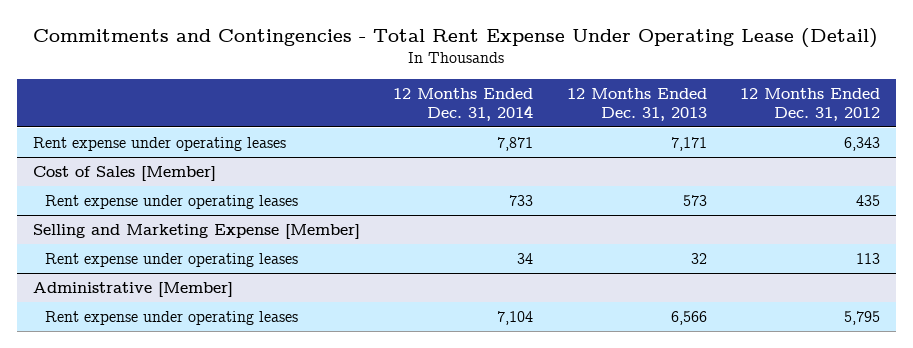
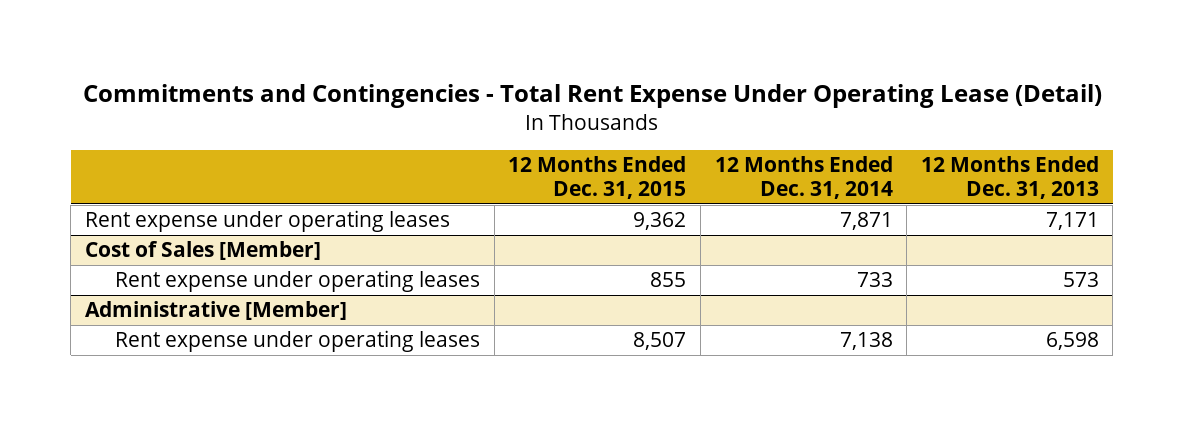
- | 12 Months Ended Dec. 31, 2014 | 12 Months Ended Dec. 31, 2013 | 12 Months Ended Dec. 31, 2012
+ | 12 Months Ended Dec. 31, 2015 | 12 Months Ended Dec. 31, 2014 | 12 Months Ended Dec. 31, 2013
- Selling and Marketing Expense [Member]
- Rent expense under operating leases | 34 | 32 | 113
@ Administrative [Member]
- Rent expense under operating leases | 7,104 | 6,566 | 5,795
+ Rent expense under operating leases | 8,507 | 7,138 | 6,598

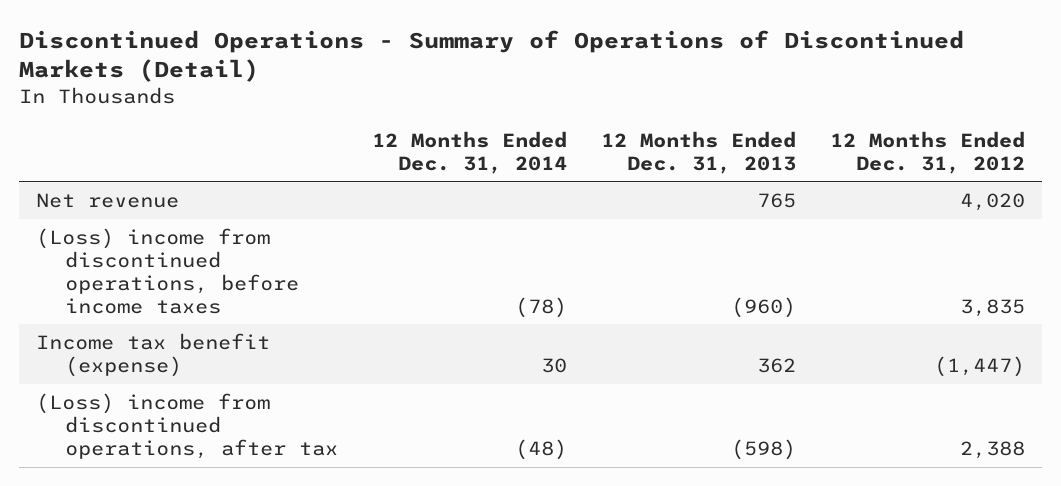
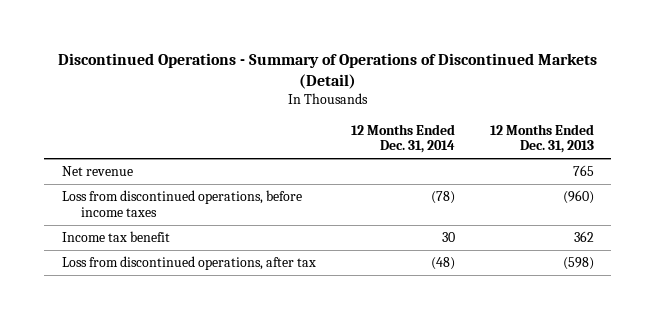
- | 12 Months Ended Dec. 31, 2014 | 12 Months Ended Dec. 31, 2013 | 12 Months Ended Dec. 31, 2012
+ | 12 Months Ended Dec. 31, 2014 | 12 Months Ended Dec. 31, 2013
- (Loss) income from discontinued operations, before income taxes | (78) | (960) | 3,835
- Income tax benefit (expense) | 30 | 362 | (1,447)
- (Loss) income from discontinued operations, after tax | (48) | (598) | 2,388
+ Loss from discontinued operations, before income taxes | (78) | (960)
+ Income tax benefit | 30 | 362
+ Loss from discontinued operations, after tax | (48) | (598)

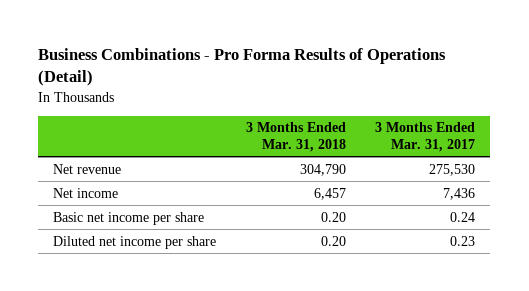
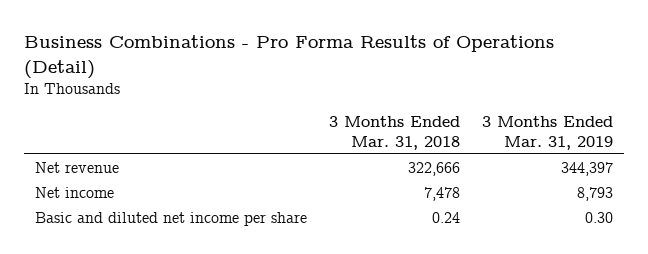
- | 3 Months Ended Mar. 31, 2018 | 3 Months Ended Mar. 31, 2017
+ | 3 Months Ended Mar. 31, 2018 | 3 Months Ended Mar. 31, 2019
- Net revenue | 304,790 | 275,530
- Net income | 6,457 | 7,436
- Basic net income per share | 0.20 | 0.24
- Diluted net income per share | 0.20 | 0.23
+ Net revenue | 322,666 | 344,397
+ Net income | 7,478 | 8,793
+ Basic and diluted net income per share | 0.24 | 0.30

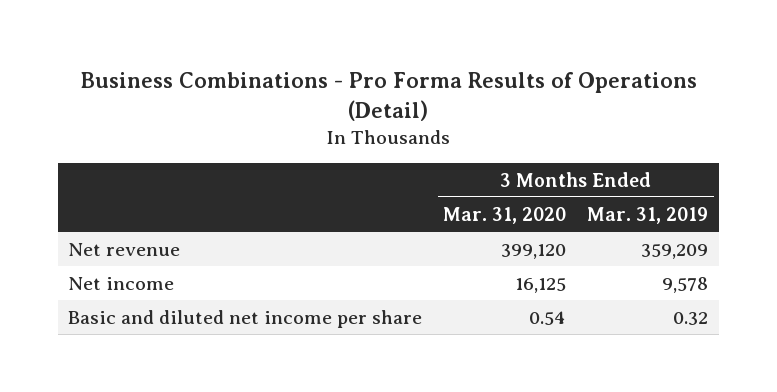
- | 3 Months Ended Mar. 31, 2018 | 3 Months Ended Mar. 31, 2019
+ | 3 Months Ended Mar. 31, 2020 | 3 Months Ended Mar. 31, 2019
- Net revenue | 322,666 | 344,397
- Net income | 7,478 | 8,793
- Basic and diluted net income per share | 0.24 | 0.30
+ Net revenue | 399,120 | 359,209
+ Net income | 16,125 | 9,578
+ Basic and diluted net income per share | 0.54 | 0.32

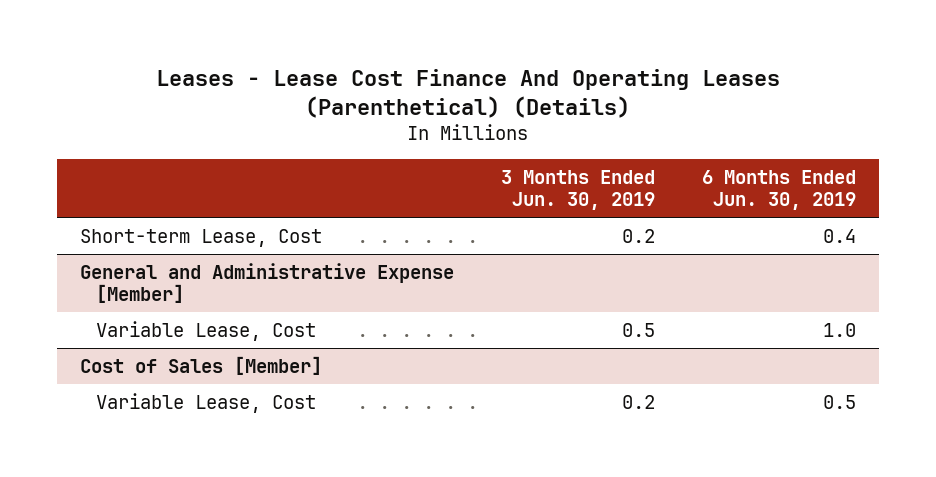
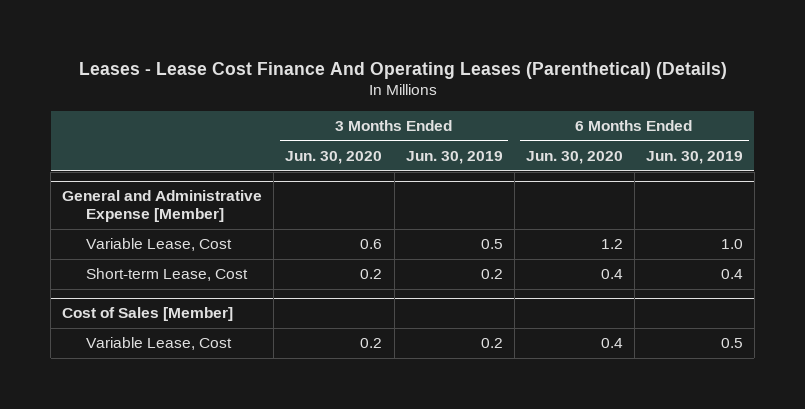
- | 3 Months Ended Jun. 30, 2019 | 6 Months Ended Jun. 30, 2019
+ | 3 Months Ended Jun. 30, 2020 | 3 Months Ended Jun. 30, 2019 | 6 Months Ended Jun. 30, 2020 | 6 Months Ended Jun. 30, 2019
- Short-term Lease, Cost | 0.2 | 0.4
@ General and Administrative Expense [Member]
+ Short-term Lease, Cost | 0.2 | 0.2 | 0.4 | 0.4

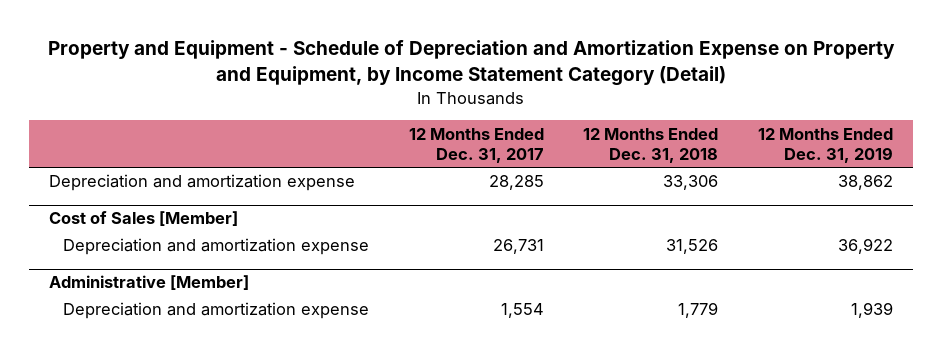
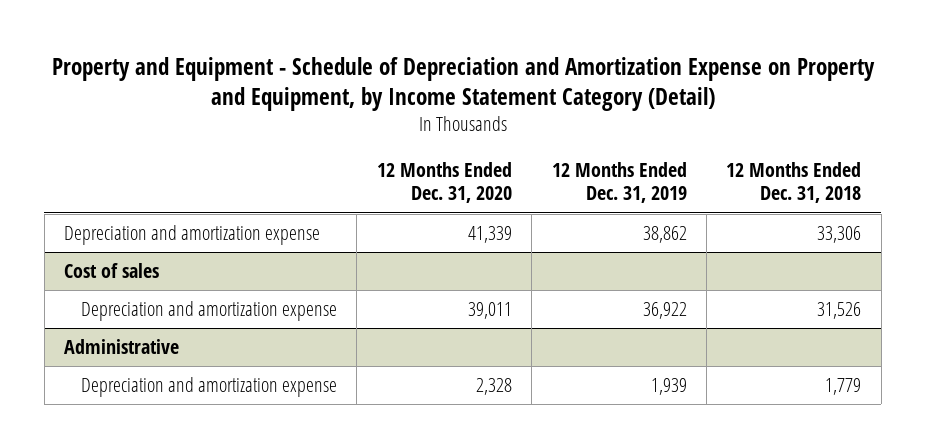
- | 12 Months Ended Dec. 31, 2017 | 12 Months Ended Dec. 31, 2018 | 12 Months Ended Dec. 31, 2019
+ | 12 Months Ended Dec. 31, 2020 | 12 Months Ended Dec. 31, 2019 | 12 Months Ended Dec. 31, 2018
- Cost of Sales [Member]
+ Cost of sales
- Administrative [Member]
+ Administrative

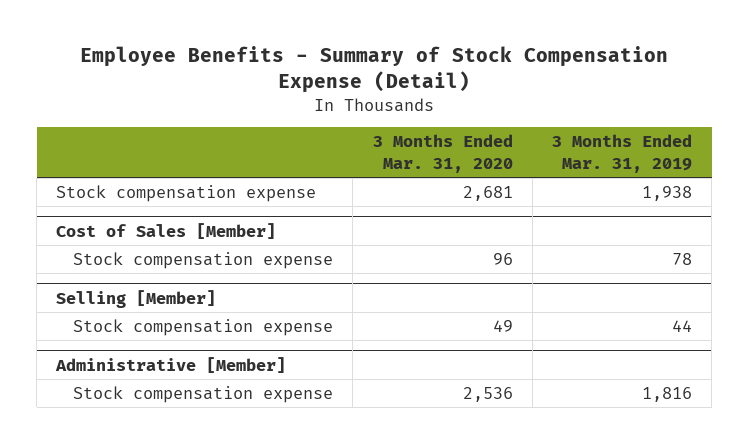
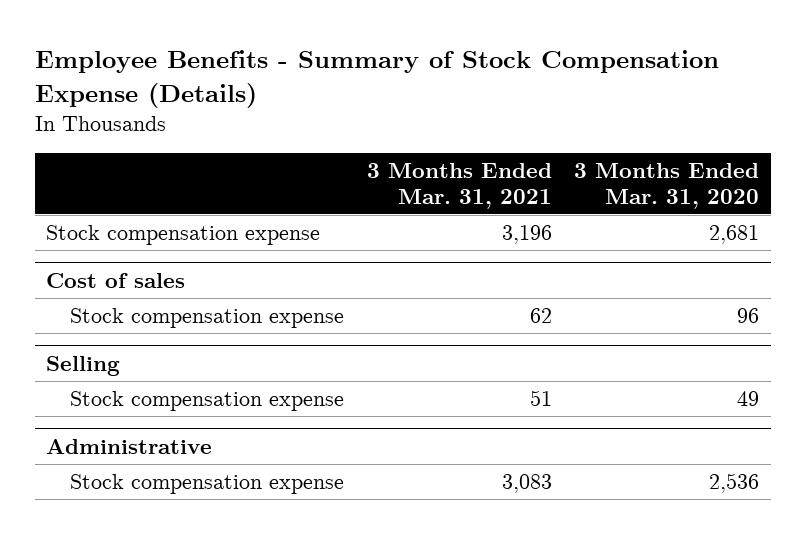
- Employee Benefits - Summary of Stock Compensation Expense (Detail)
+ Employee Benefits - Summary of Stock Compensation Expense (Details)
- | 3 Months Ended Mar. 31, 2020 | 3 Months Ended Mar. 31, 2019
+ | 3 Months Ended Mar. 31, 2021 | 3 Months Ended Mar. 31, 2020
- Cost of Sales [Member]
+ Cost of sales
- Selling [Member]
+ Selling
- Administrative [Member]
+ Administrative

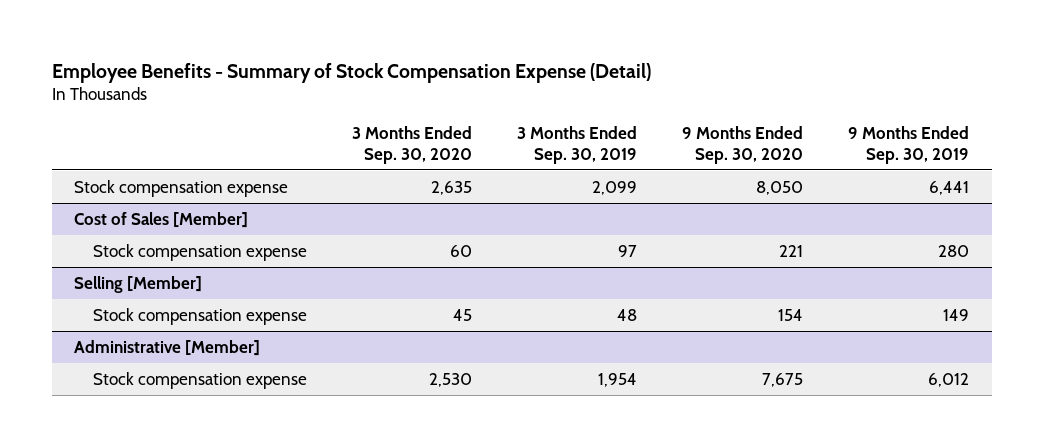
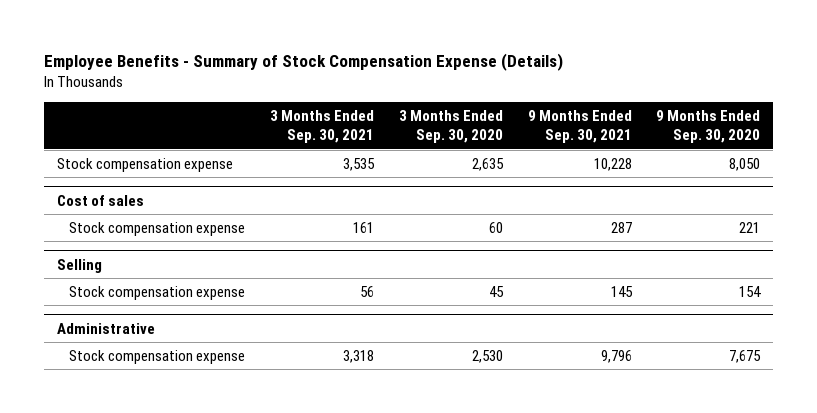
- Employee Benefits - Summary of Stock Compensation Expense (Detail)
+ Employee Benefits - Summary of Stock Compensation Expense (Details)
- | 3 Months Ended Sep. 30, 2020 | 3 Months Ended Sep. 30, 2019 | 9 Months Ended Sep. 30, 2020 | 9 Months Ended Sep. 30, 2019
+ | 3 Months Ended Sep. 30, 2021 | 3 Months Ended Sep. 30, 2020 | 9 Months Ended Sep. 30, 2021 | 9 Months Ended Sep. 30, 2020
- Cost of Sales [Member]
+ Cost of sales
- Selling [Member]
+ Selling
- Administrative [Member]
+ Administrative

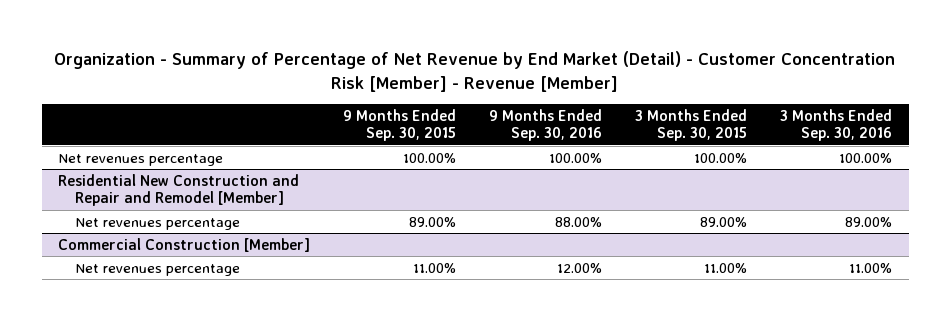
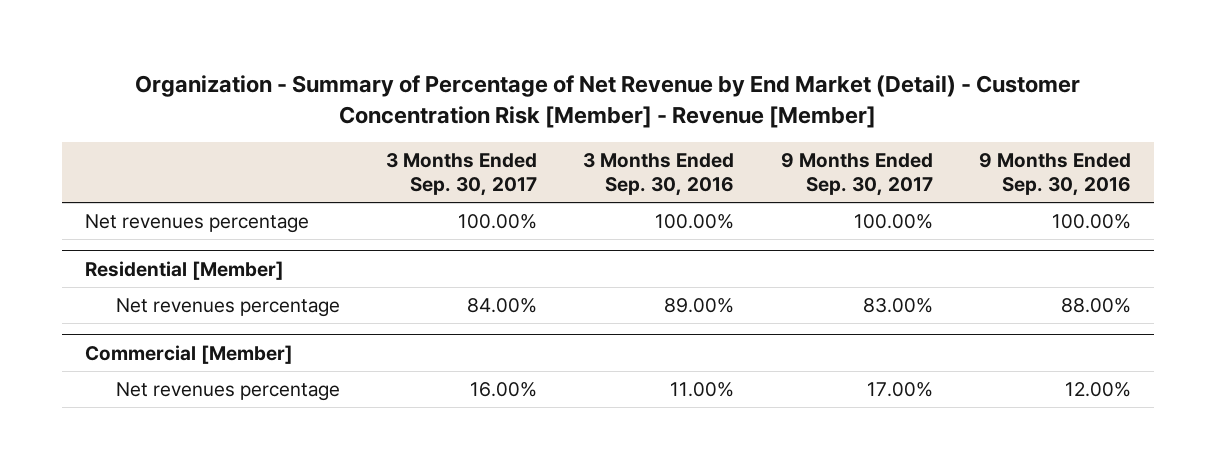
- | 9 Months Ended Sep. 30, 2015 | 9 Months Ended Sep. 30, 2016 | 3 Months Ended Sep. 30, 2015 | 3 Months Ended Sep. 30, 2016
+ | 3 Months Ended Sep. 30, 2017 | 3 Months Ended Sep. 30, 2016 | 9 Months Ended Sep. 30, 2017 | 9 Months Ended Sep. 30, 2016
- Residential New Construction and Repair and Remodel [Member]
+ Residential [Member]
- Commercial Construction [Member]
+ Commercial [Member]

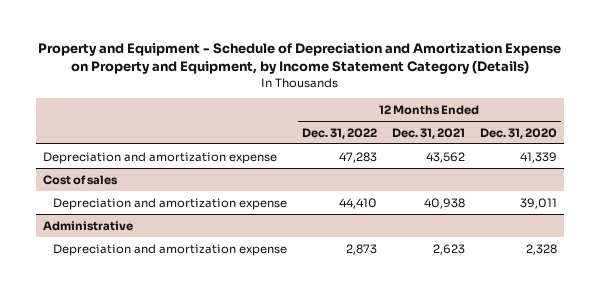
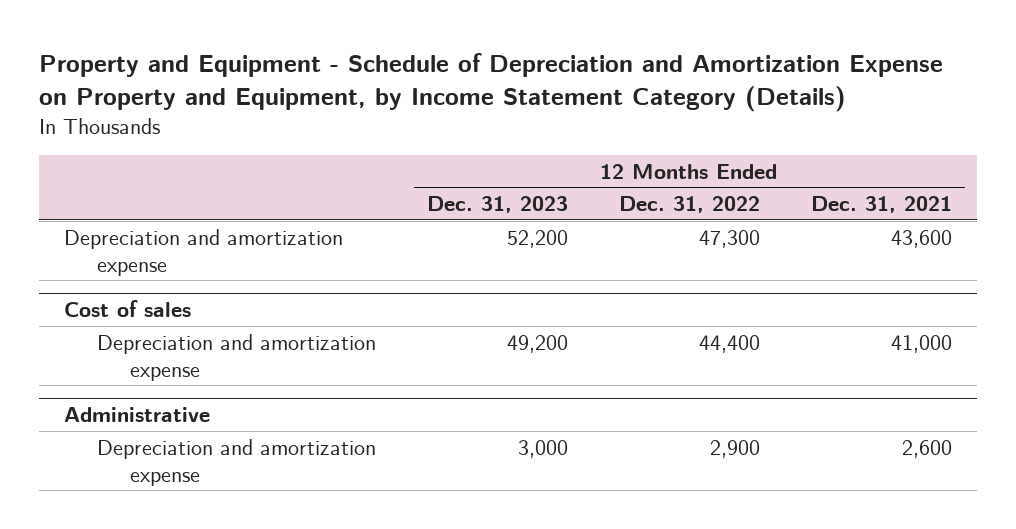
- | 12 Months Ended Dec. 31, 2022 | 12 Months Ended Dec. 31, 2021 | 12 Months Ended Dec. 31, 2020
+ | 12 Months Ended Dec. 31, 2023 | 12 Months Ended Dec. 31, 2022 | 12 Months Ended Dec. 31, 2021
- Depreciation and amortization expense | 47,283 | 43,562 | 41,339
+ Depreciation and amortization expense | 52,200 | 47,300 | 43,600
@ Cost of sales
- Depreciation and amortization expense | 44,410 | 40,938 | 39,011
+ Depreciation and amortization expense | 49,200 | 44,400 | 41,000
@ Administrative
- Depreciation and amortization expense | 2,873 | 2,623 | 2,328
+ Depreciation and amortization expense | 3,000 | 2,900 | 2,600

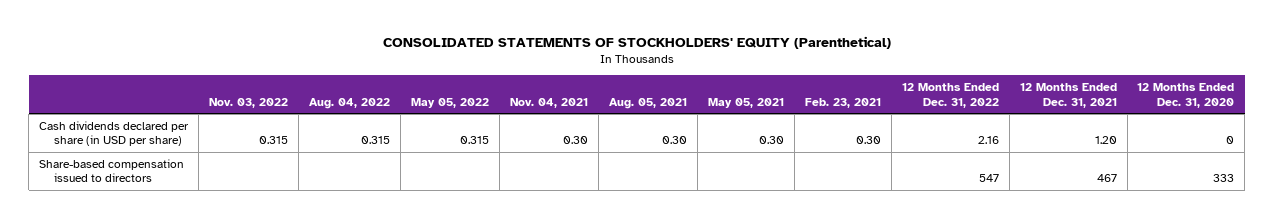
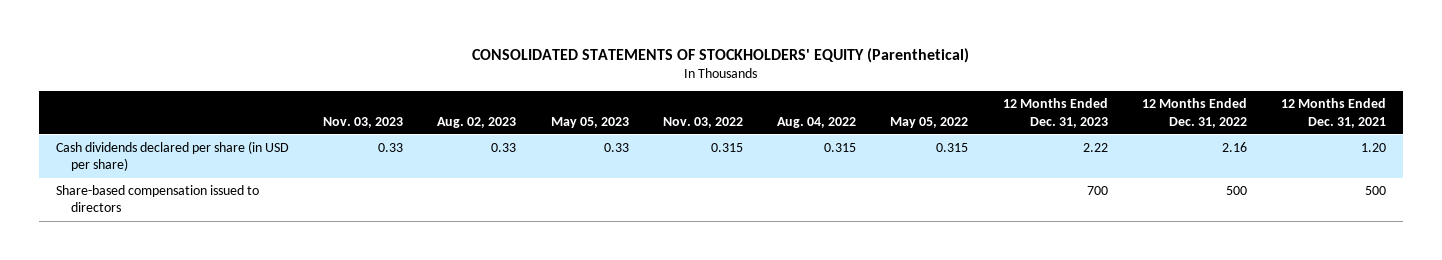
- | Nov. 03, 2022 | Aug. 04, 2022 | May 05, 2022 | Nov. 04, 2021 | Aug. 05, 2021 | May 05, 2021 | Feb. 23, 2021 | 12 Months Ended Dec. 31, 2022 | 12 Months Ended Dec. 31, 2021 | 12 Months Ended Dec. 31, 2020
+ | Nov. 03, 2023 | Aug. 02, 2023 | May 05, 2023 | Nov. 03, 2022 | Aug. 04, 2022 | May 05, 2022 | 12 Months Ended Dec. 31, 2023 | 12 Months Ended Dec. 31, 2022 | 12 Months Ended Dec. 31, 2021
- Share-based compensation issued to directors | | | | | | | | 547 | 467 | 333
+ Share-based compensation issued to directors | | | | | | | 700 | 500 | 500

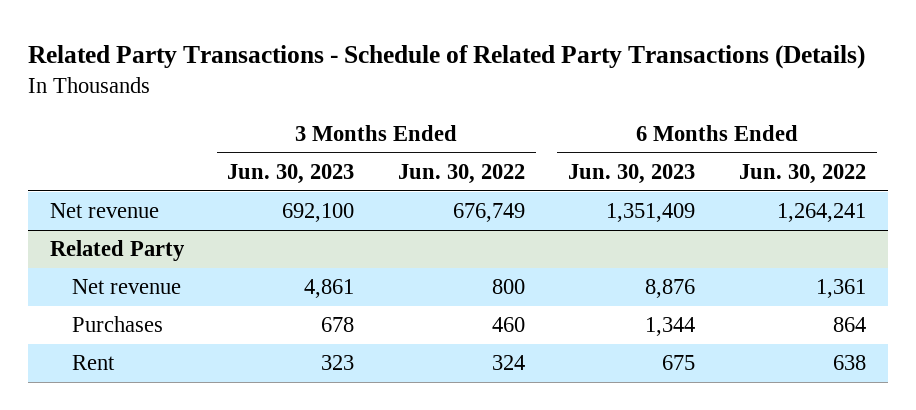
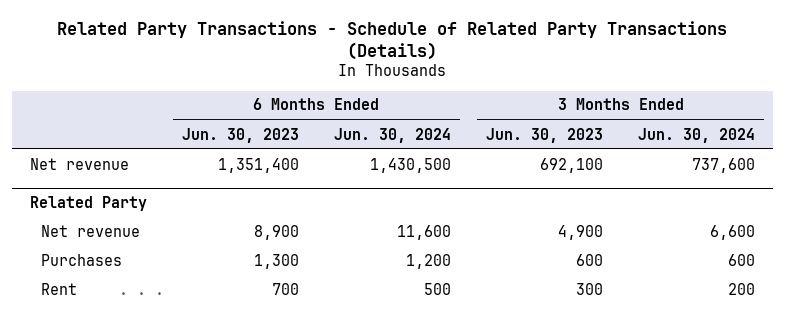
- | 3 Months Ended Jun. 30, 2023 | 3 Months Ended Jun. 30, 2022 | 6 Months Ended Jun. 30, 2023 | 6 Months Ended Jun. 30, 2022
+ | 6 Months Ended Jun. 30, 2023 | 6 Months Ended Jun. 30, 2024 | 3 Months Ended Jun. 30, 2023 | 3 Months Ended Jun. 30, 2024
- Net revenue | 692,100 | 676,749 | 1,351,409 | 1,264,241
+ Net revenue | 1,351,400 | 1,430,500 | 692,100 | 737,600
@ Related Party
- Net revenue | 4,861 | 800 | 8,876 | 1,361
- Purchases | 678 | 460 | 1,344 | 864
- Rent | 323 | 324 | 675 | 638
+ Net revenue | 8,900 | 11,600 | 4,900 | 6,600
+ Purchases | 1,300 | 1,200 | 600 | 600
+ Rent | 700 | 500 | 300 | 200

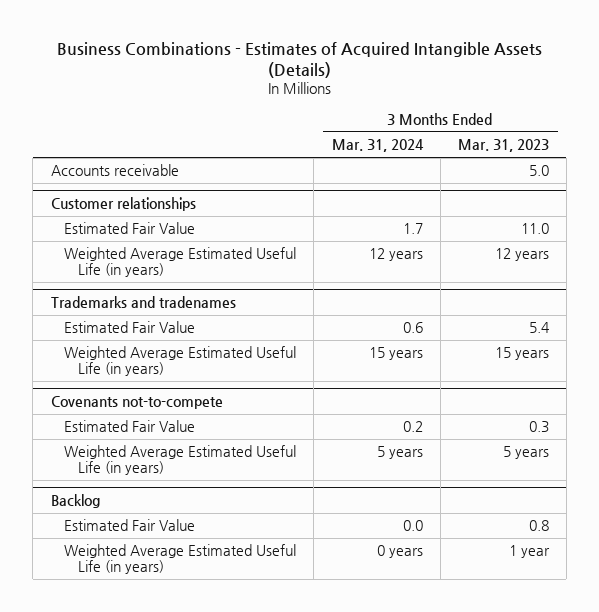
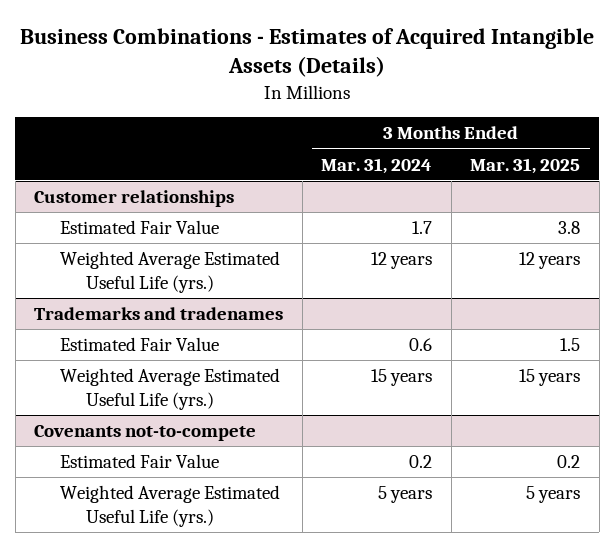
- | 3 Months Ended Mar. 31, 2024 | 3 Months Ended Mar. 31, 2023
+ | 3 Months Ended Mar. 31, 2024 | 3 Months Ended Mar. 31, 2025
- Accounts receivable | | 5.0
@ Customer relationships
- Weighted Average Estimated Useful Life (in years) | 12 years | 12 years
+ Weighted Average Estimated Useful Life (yrs.) | 12 years | 12 years
@ Trademarks and tradenames
- Weighted Average Estimated Useful Life (in years) | 15 years | 15 years
+ Weighted Average Estimated Useful Life (yrs.) | 15 years | 15 years
@ Covenants not-to-compete
- Weighted Average Estimated Useful Life (in years) | 5 years | 5 years
- Backlog
- Estimated Fair Value | 0.0 | 0.8
- Weighted Average Estimated Useful Life (in years) | 0 years | 1 year
@ Covenants not-to-compete
+ Weighted Average Estimated Useful Life (yrs.) | 5 years | 5 years

